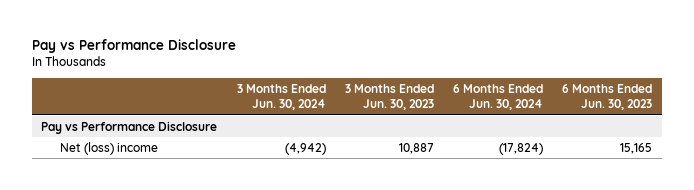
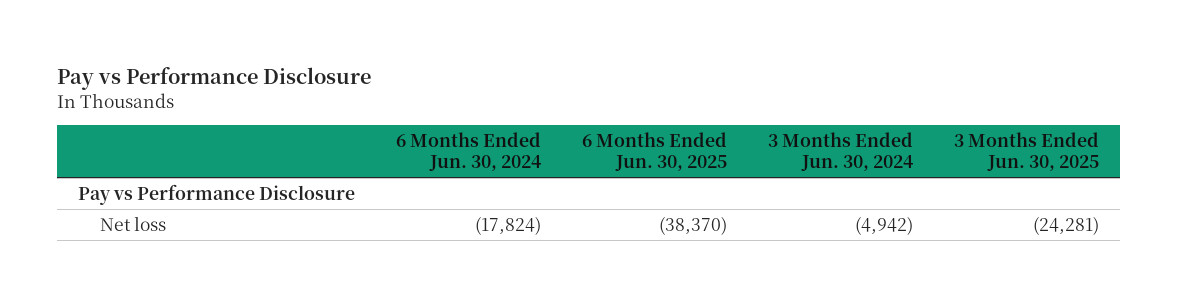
- | 3 Months Ended Jun. 30, 2024 | 3 Months Ended Jun. 30, 2023 | 6 Months Ended Jun. 30, 2024 | 6 Months Ended Jun. 30, 2023
+ | 6 Months Ended Jun. 30, 2024 | 6 Months Ended Jun. 30, 2025 | 3 Months Ended Jun. 30, 2024 | 3 Months Ended Jun. 30, 2025
- Net (loss) income | (4,942) | 10,887 | (17,824) | 15,165
+ Net loss | (17,824) | (38,370) | (4,942) | (24,281)

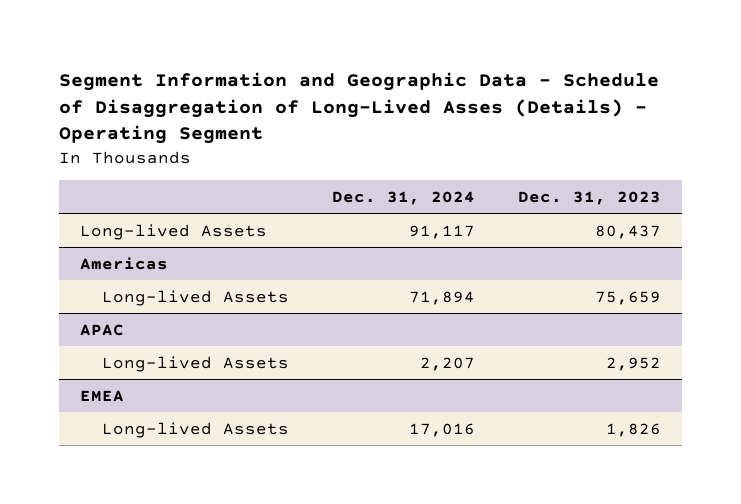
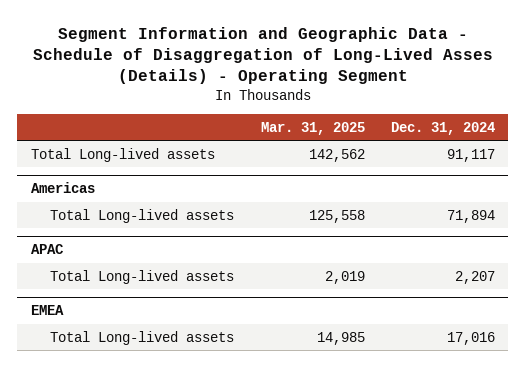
- | Dec. 31, 2024 | Dec. 31, 2023
+ | Mar. 31, 2025 | Dec. 31, 2024
- Long-lived Assets | 91,117 | 80,437
+ Total Long-lived assets | 142,562 | 91,117
@ Americas
- Long-lived Assets | 71,894 | 75,659
+ Total Long-lived assets | 125,558 | 71,894
@ APAC
- Long-lived Assets | 2,207 | 2,952
+ Total Long-lived assets | 2,019 | 2,207
@ EMEA
- Long-lived Assets | 17,016 | 1,826
+ Total Long-lived assets | 14,985 | 17,016

